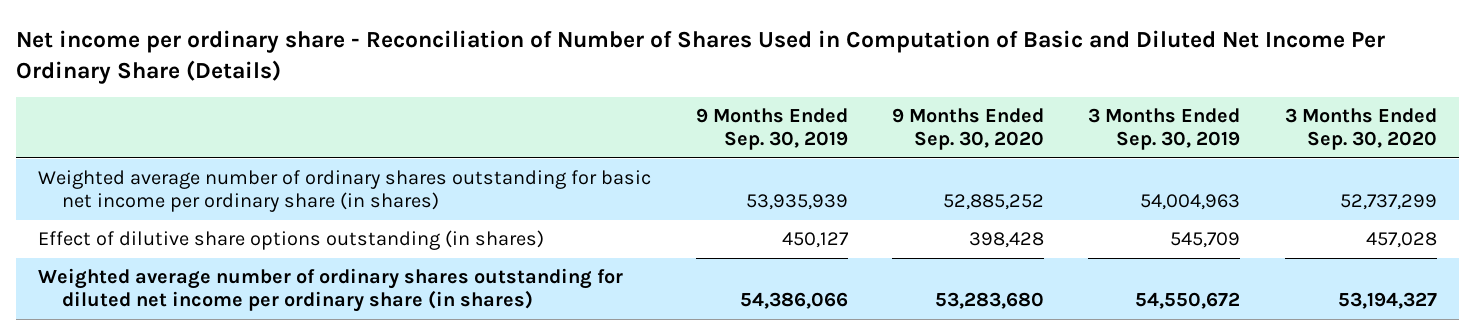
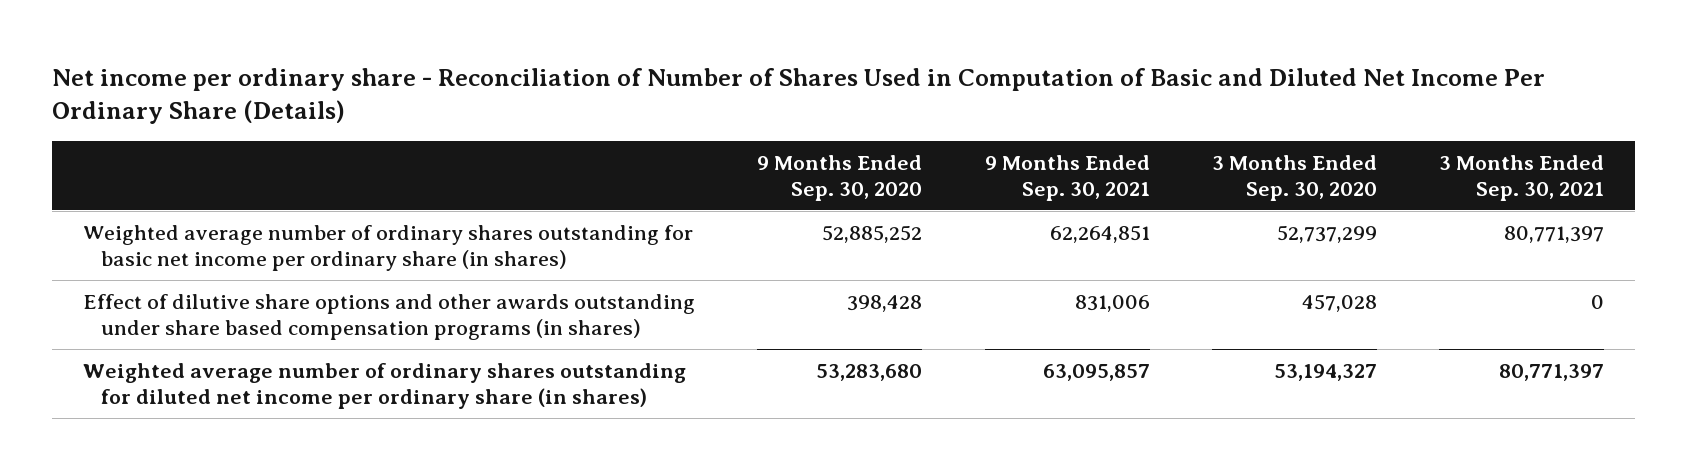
- | 9 Months Ended Sep. 30, 2019 | 9 Months Ended Sep. 30, 2020 | 3 Months Ended Sep. 30, 2019 | 3 Months Ended Sep. 30, 2020
+ | 9 Months Ended Sep. 30, 2020 | 9 Months Ended Sep. 30, 2021 | 3 Months Ended Sep. 30, 2020 | 3 Months Ended Sep. 30, 2021
- Effect of dilutive share options outstanding (in shares) | 450,127 | 398,428 | 545,709 | 457,028
+ Effect of dilutive share options and other awards outstanding under share based compensation programs (in shares) | 398,428 | 831,006 | 457,028 | 0

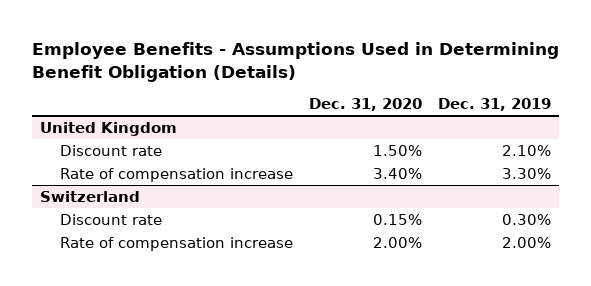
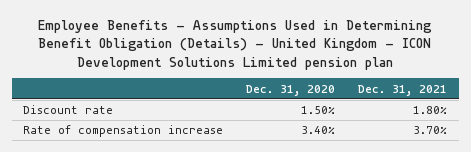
- Employee Benefits - Assumptions Used in Determining Benefit Obligation (Details)
+ Employee Benefits - Assumptions Used in Determining Benefit Obligation (Details) - United Kingdom - ICON Development Solutions Limited pension plan
- | Dec. 31, 2020 | Dec. 31, 2019
+ | Dec. 31, 2020 | Dec. 31, 2021
- United Kingdom
- Switzerland
- Discount rate | 0.15% | 0.30%
- Rate of compensation increase | 2.00% | 2.00%

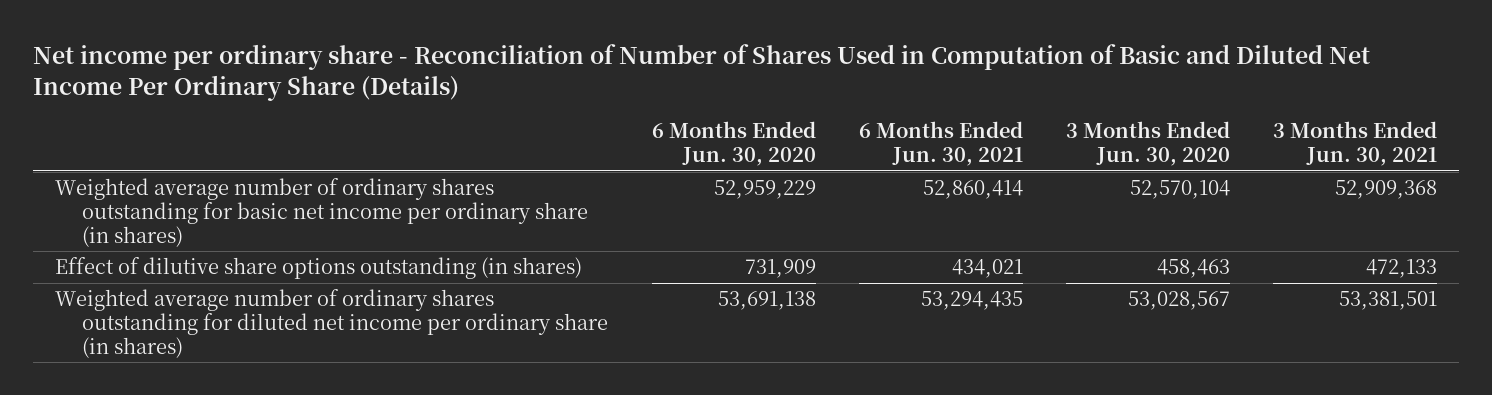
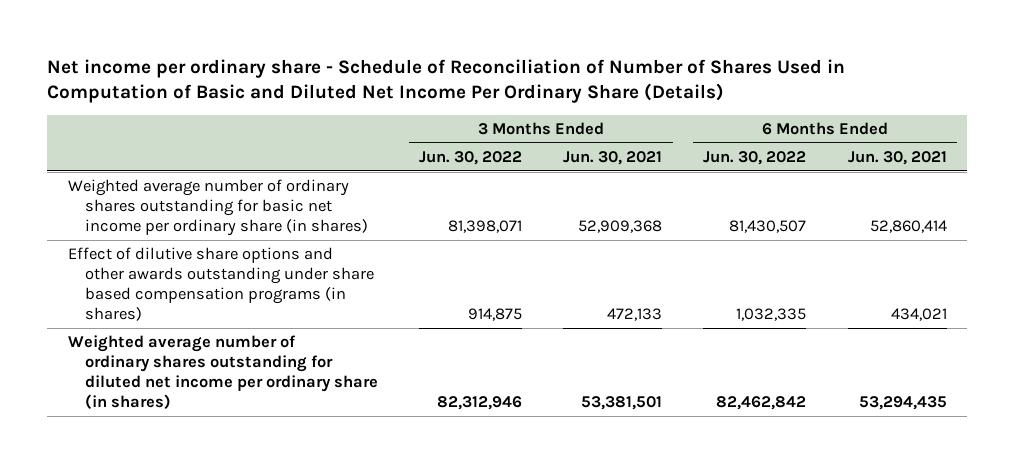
- Net income per ordinary share - Reconciliation of Number of Shares Used in Computation of Basic and Diluted Net Income Per Ordinary Share (Details)
+ Net income per ordinary share - Schedule of Reconciliation of Number of Shares Used in Computation of Basic and Diluted Net Income Per Ordinary Share (Details)
- | 6 Months Ended Jun. 30, 2020 | 6 Months Ended Jun. 30, 2021 | 3 Months Ended Jun. 30, 2020 | 3 Months Ended Jun. 30, 2021
+ | 3 Months Ended Jun. 30, 2022 | 3 Months Ended Jun. 30, 2021 | 6 Months Ended Jun. 30, 2022 | 6 Months Ended Jun. 30, 2021
- Effect of dilutive share options outstanding (in shares) | 731,909 | 434,021 | 458,463 | 472,133
+ Effect of dilutive share options and other awards outstanding under share based compensation programs (in shares) | 914,875 | 472,133 | 1,032,335 | 434,021

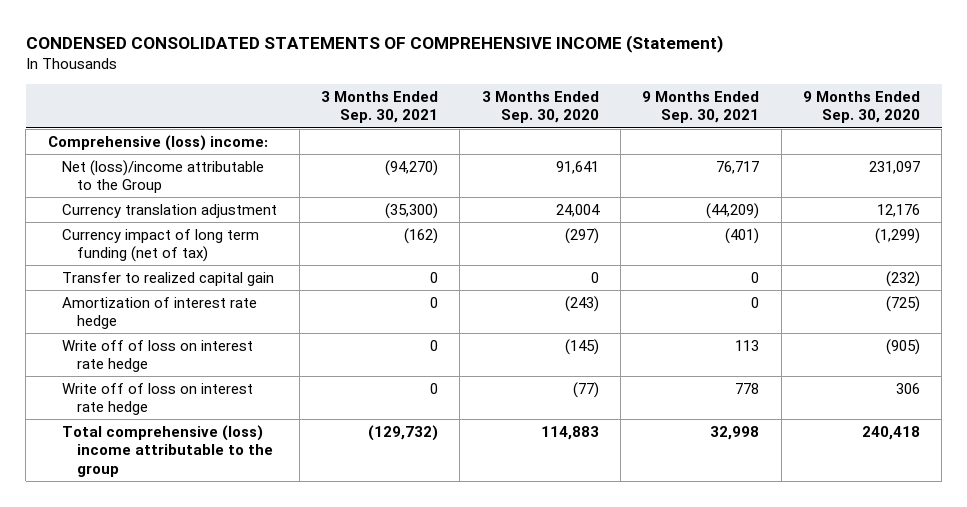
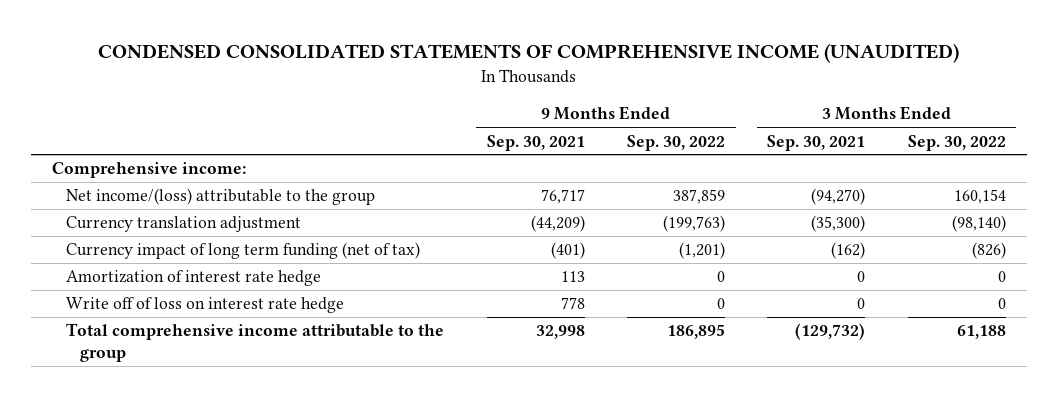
- CONDENSED CONSOLIDATED STATEMENTS OF COMPREHENSIVE INCOME (Statement)
+ CONDENSED CONSOLIDATED STATEMENTS OF COMPREHENSIVE INCOME (UNAUDITED)
- | 3 Months Ended Sep. 30, 2021 | 3 Months Ended Sep. 30, 2020 | 9 Months Ended Sep. 30, 2021 | 9 Months Ended Sep. 30, 2020
+ | 9 Months Ended Sep. 30, 2021 | 9 Months Ended Sep. 30, 2022 | 3 Months Ended Sep. 30, 2021 | 3 Months Ended Sep. 30, 2022
- Comprehensive (loss) income:
- Net (loss)/income attributable to the Group | (94,270) | 91,641 | 76,717 | 231,097
+ Comprehensive income:
+ Net income/(loss) attributable to the group | 76,717 | 387,859 | (94,270) | 160,154
- Transfer to realized capital gain | 0 | 0 | 0 | (232)
- Amortization of interest rate hedge | 0 | (243) | 0 | (725)
- Write off of loss on interest rate hedge | 0 | (145) | 113 | (905)
+ Amortization of interest rate hedge | 113 | 0 | 0 | 0
- Total comprehensive (loss) income attributable to the group | (129,732) | 114,883 | 32,998 | 240,418
+ Total comprehensive income attributable to the group | 32,998 | 186,895 | (129,732) | 61,188

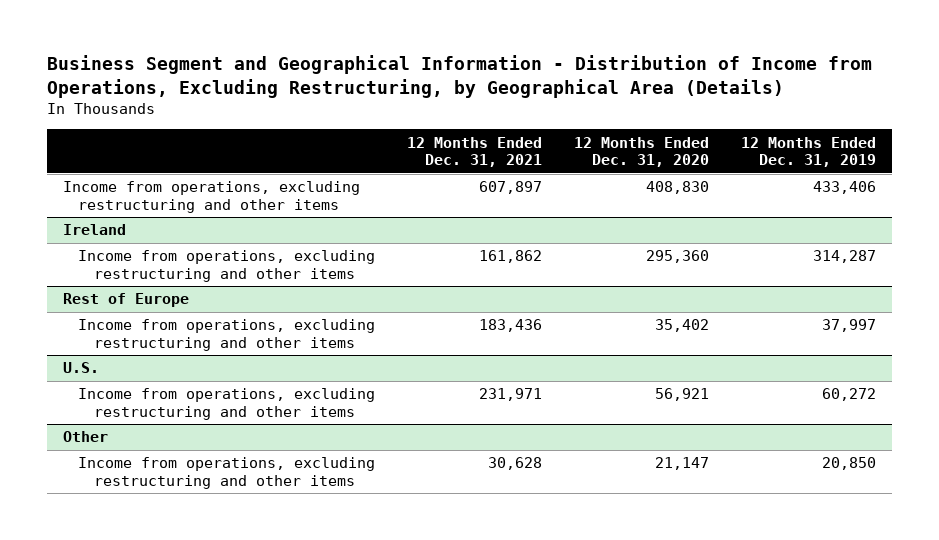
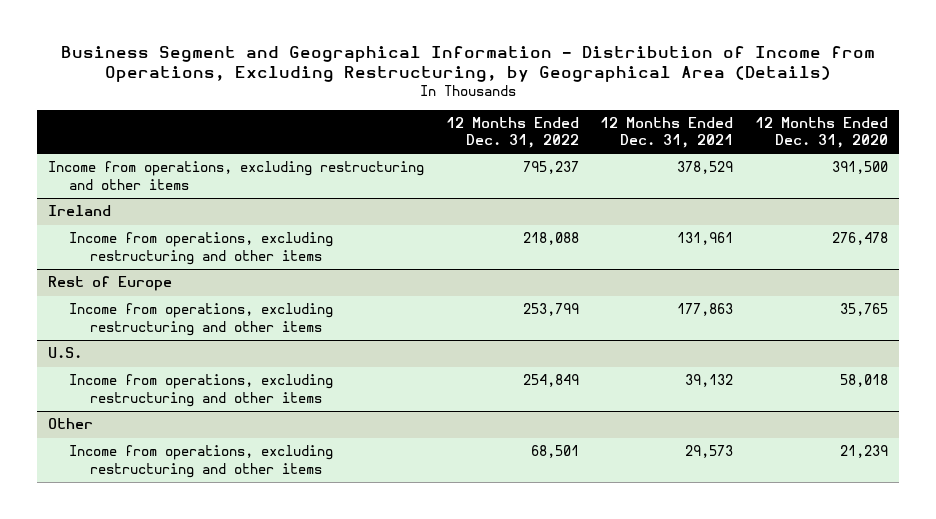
- | 12 Months Ended Dec. 31, 2021 | 12 Months Ended Dec. 31, 2020 | 12 Months Ended Dec. 31, 2019
+ | 12 Months Ended Dec. 31, 2022 | 12 Months Ended Dec. 31, 2021 | 12 Months Ended Dec. 31, 2020
- Income from operations, excluding restructuring and other items | 607,897 | 408,830 | 433,406
+ Income from operations, excluding restructuring and other items | 795,237 | 378,529 | 391,500
@ Ireland
- Income from operations, excluding restructuring and other items | 161,862 | 295,360 | 314,287
+ Income from operations, excluding restructuring and other items | 218,088 | 131,961 | 276,478
@ Rest of Europe
- Income from operations, excluding restructuring and other items | 183,436 | 35,402 | 37,997
+ Income from operations, excluding restructuring and other items | 253,799 | 177,863 | 35,765
@ U.S.
- Income from operations, excluding restructuring and other items | 231,971 | 56,921 | 60,272
+ Income from operations, excluding restructuring and other items | 254,849 | 39,132 | 58,018
@ Other
- Income from operations, excluding restructuring and other items | 30,628 | 21,147 | 20,850
+ Income from operations, excluding restructuring and other items | 68,501 | 29,573 | 21,239

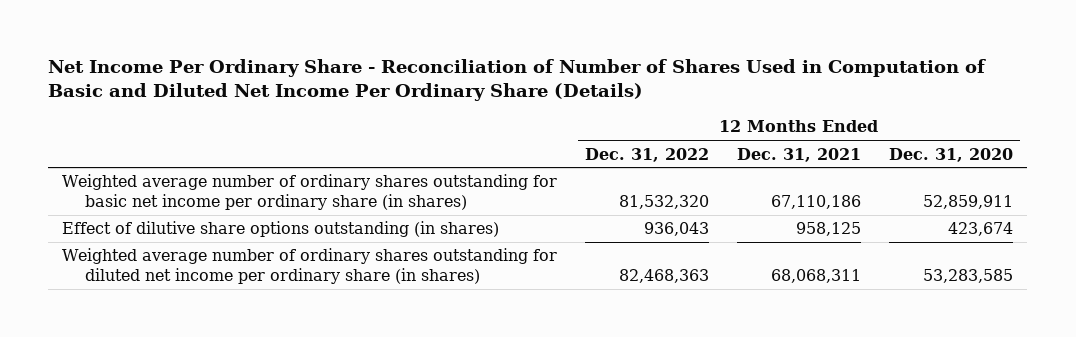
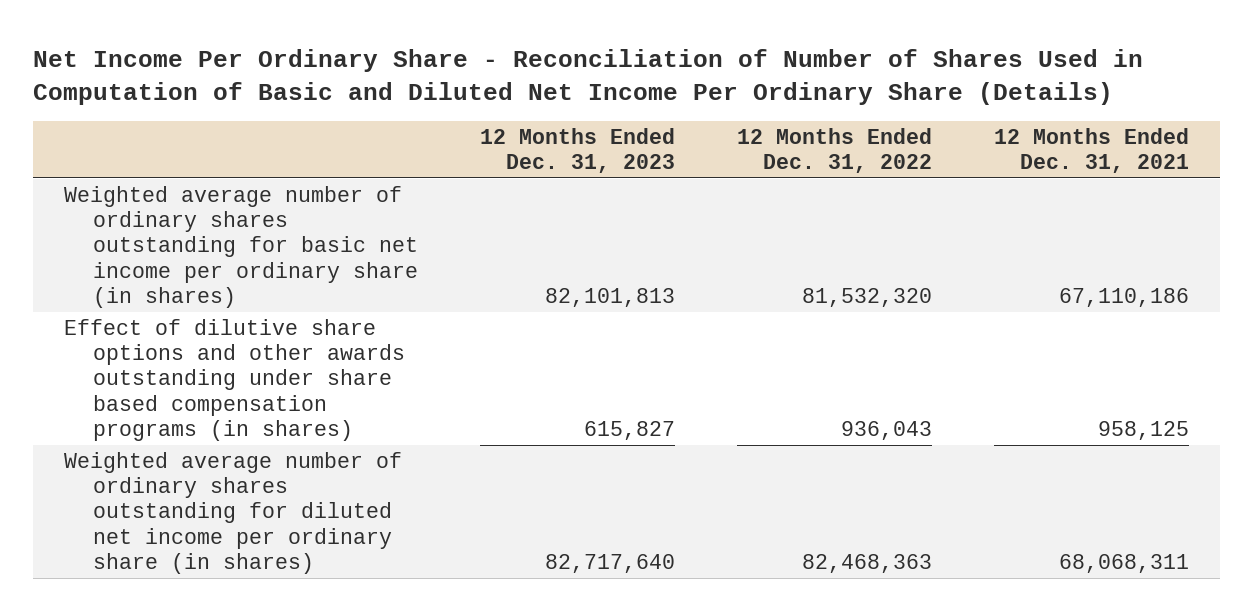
- | 12 Months Ended Dec. 31, 2022 | 12 Months Ended Dec. 31, 2021 | 12 Months Ended Dec. 31, 2020
+ | 12 Months Ended Dec. 31, 2023 | 12 Months Ended Dec. 31, 2022 | 12 Months Ended Dec. 31, 2021
- Effect of dilutive share options outstanding (in shares) | 936,043 | 958,125 | 423,674
+ Effect of dilutive share options and other awards outstanding under share based compensation programs (in shares) | 615,827 | 936,043 | 958,125

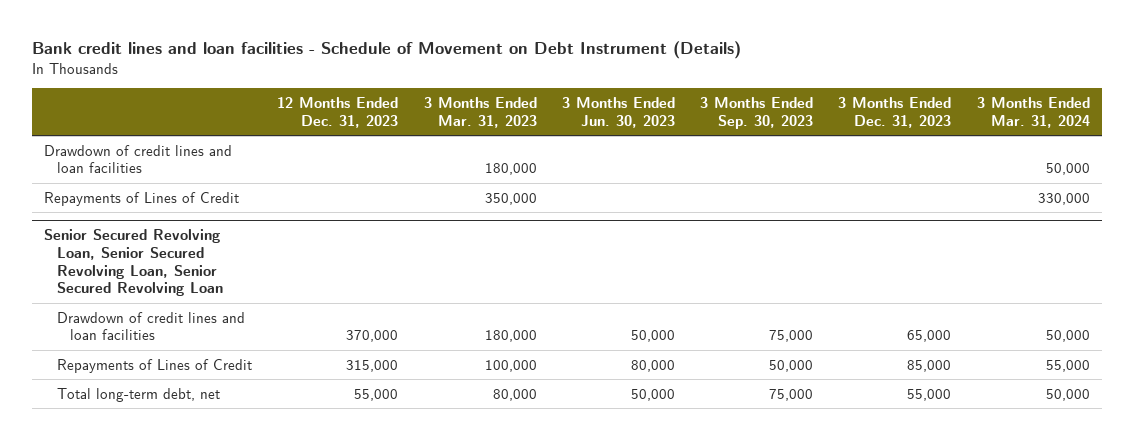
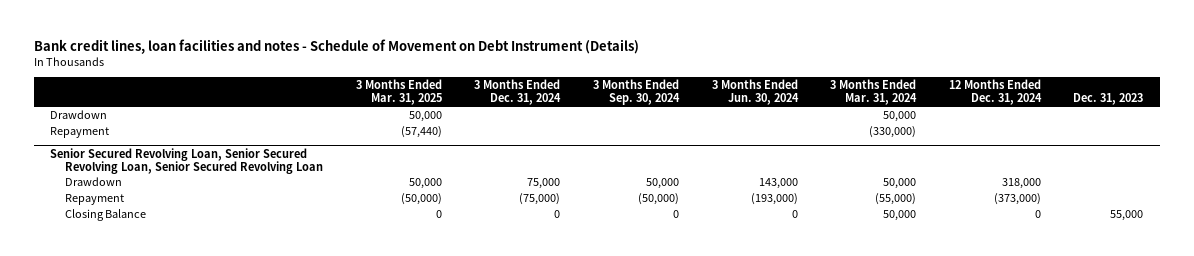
- Bank credit lines and loan facilities - Schedule of Movement on Debt Instrument (Details)
+ Bank credit lines, loan facilities and notes - Schedule of Movement on Debt Instrument (Details)
- | 12 Months Ended Dec. 31, 2023 | 3 Months Ended Mar. 31, 2023 | 3 Months Ended Jun. 30, 2023 | 3 Months Ended Sep. 30, 2023 | 3 Months Ended Dec. 31, 2023 | 3 Months Ended Mar. 31, 2024
+ | 3 Months Ended Mar. 31, 2025 | 3 Months Ended Dec. 31, 2024 | 3 Months Ended Sep. 30, 2024 | 3 Months Ended Jun. 30, 2024 | 3 Months Ended Mar. 31, 2024 | 12 Months Ended Dec. 31, 2024 | Dec. 31, 2023
- Drawdown of credit lines and loan facilities | | 180,000 | | | | 50,000
- Repayments of Lines of Credit | | 350,000 | | | | 330,000
+ Drawdown | 50,000 | | | | 50,000 | |
+ Repayment | (57,440) | | | | (330,000) | |
@ Senior Secured Revolving Loan, Senior Secured Revolving Loan, Senior Secured Revolving Loan
- Drawdown of credit lines and loan facilities | 370,000 | 180,000 | 50,000 | 75,000 | 65,000 | 50,000
- Repayments of Lines of Credit | 315,000 | 100,000 | 80,000 | 50,000 | 85,000 | 55,000
- Total long-term debt, net | 55,000 | 80,000 | 50,000 | 75,000 | 55,000 | 50,000
+ Drawdown | 50,000 | 75,000 | 50,000 | 143,000 | 50,000 | 318,000 |
+ Repayment | (50,000) | (75,000) | (50,000) | (193,000) | (55,000) | (373,000) |
+ Closing Balance | 0 | 0 | 0 | 0 | 50,000 | 0 | 55,000

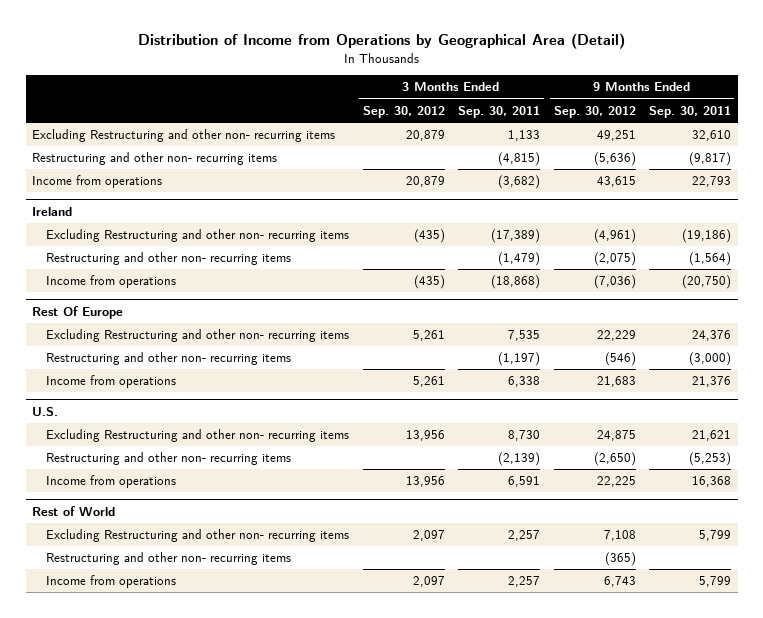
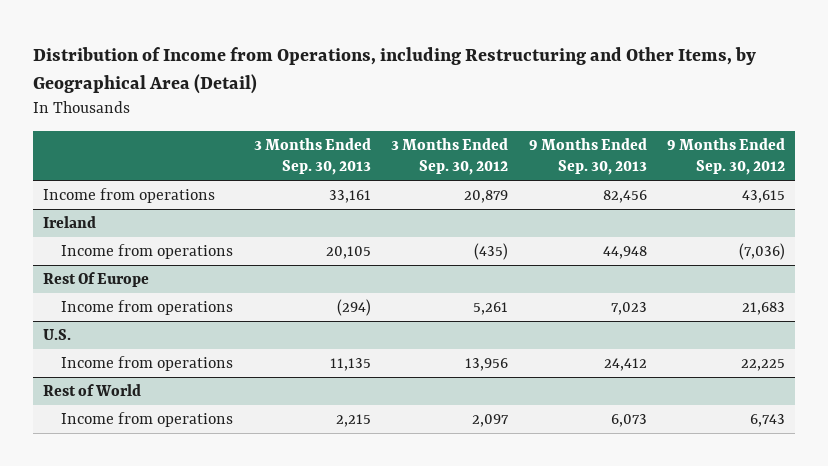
- Distribution of Income from Operations by Geographical Area (Detail)
+ Distribution of Income from Operations, including Restructuring and Other Items, by Geographical Area (Detail)
- | 3 Months Ended Sep. 30, 2012 | 3 Months Ended Sep. 30, 2011 | 9 Months Ended Sep. 30, 2012 | 9 Months Ended Sep. 30, 2011
+ | 3 Months Ended Sep. 30, 2013 | 3 Months Ended Sep. 30, 2012 | 9 Months Ended Sep. 30, 2013 | 9 Months Ended Sep. 30, 2012
- Excluding Restructuring and other non- recurring items | 20,879 | 1,133 | 49,251 | 32,610
- Restructuring and other non- recurring items | | (4,815) | (5,636) | (9,817)
@ Ireland
- Excluding Restructuring and other non- recurring items | (435) | (17,389) | (4,961) | (19,186)
- Restructuring and other non- recurring items | | (1,479) | (2,075) | (1,564)
@ Rest Of Europe
- Excluding Restructuring and other non- recurring items | 5,261 | 7,535 | 22,229 | 24,376
- Restructuring and other non- recurring items | | (1,197) | (546) | (3,000)
@ U.S.
- Excluding Restructuring and other non- recurring items | 13,956 | 8,730 | 24,875 | 21,621
- Restructuring and other non- recurring items | | (2,139) | (2,650) | (5,253)
@ Rest of World
- Excluding Restructuring and other non- recurring items | 2,097 | 2,257 | 7,108 | 5,799
- Restructuring and other non- recurring items | | | (365) |

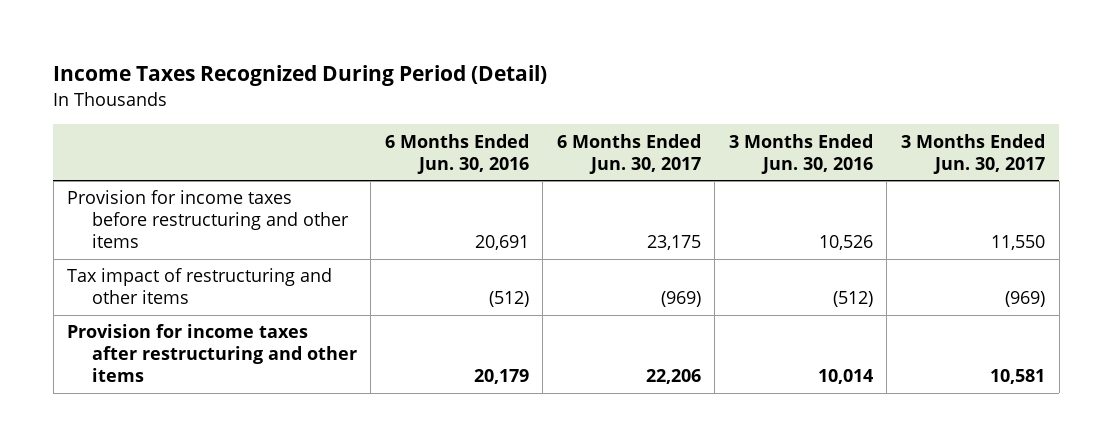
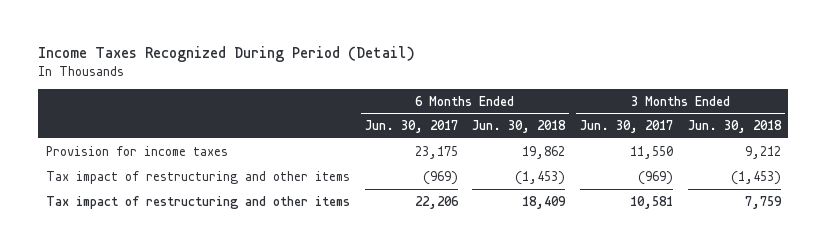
- | 6 Months Ended Jun. 30, 2016 | 6 Months Ended Jun. 30, 2017 | 3 Months Ended Jun. 30, 2016 | 3 Months Ended Jun. 30, 2017
+ | 6 Months Ended Jun. 30, 2017 | 6 Months Ended Jun. 30, 2018 | 3 Months Ended Jun. 30, 2017 | 3 Months Ended Jun. 30, 2018
- Provision for income taxes before restructuring and other items | 20,691 | 23,175 | 10,526 | 11,550
+ Provision for income taxes | 23,175 | 19,862 | 11,550 | 9,212
- Provision for income taxes after restructuring and other items | 20,179 | 22,206 | 10,014 | 10,581
+ Tax impact of restructuring and other items | 22,206 | 18,409 | 10,581 | 7,759

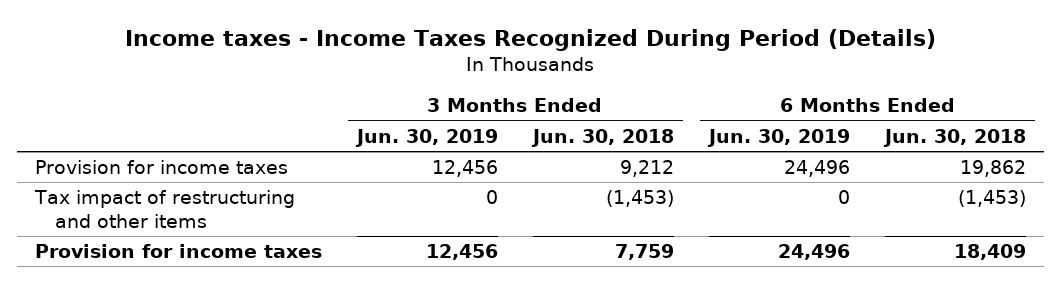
- Income Taxes Recognized During Period (Detail)
+ Income taxes - Income Taxes Recognized During Period (Details)
- | 6 Months Ended Jun. 30, 2017 | 6 Months Ended Jun. 30, 2018 | 3 Months Ended Jun. 30, 2017 | 3 Months Ended Jun. 30, 2018
+ | 3 Months Ended Jun. 30, 2019 | 3 Months Ended Jun. 30, 2018 | 6 Months Ended Jun. 30, 2019 | 6 Months Ended Jun. 30, 2018
- Tax impact of restructuring and other items | 22,206 | 18,409 | 10,581 | 7,759
+ Provision for income taxes | 12,456 | 7,759 | 24,496 | 18,409

